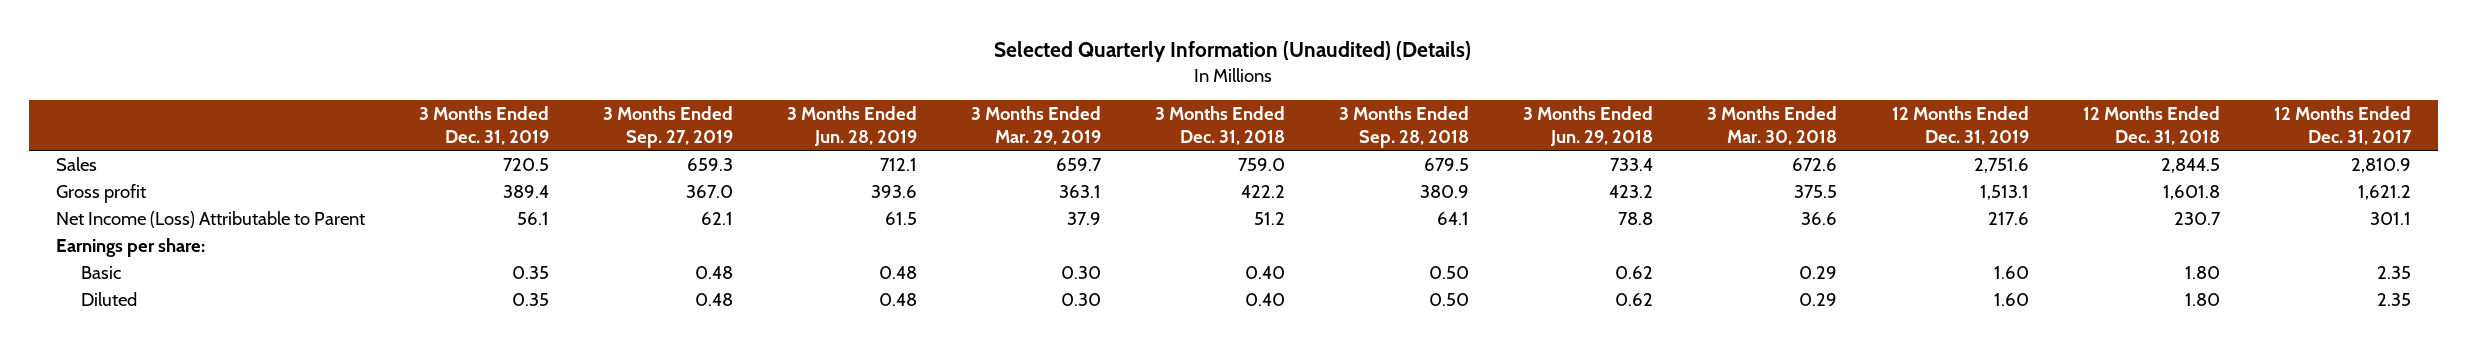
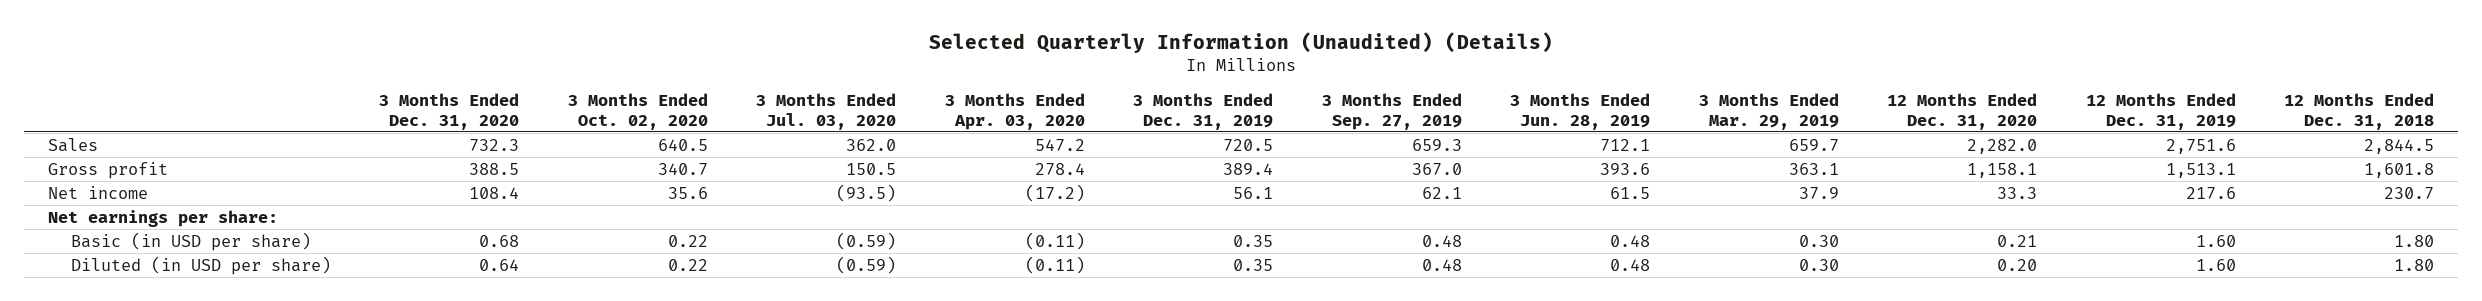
- | 3 Months Ended Dec. 31, 2019 | 3 Months Ended Sep. 27, 2019 | 3 Months Ended Jun. 28, 2019 | 3 Months Ended Mar. 29, 2019 | 3 Months Ended Dec. 31, 2018 | 3 Months Ended Sep. 28, 2018 | 3 Months Ended Jun. 29, 2018 | 3 Months Ended Mar. 30, 2018 | 12 Months Ended Dec. 31, 2019 | 12 Months Ended Dec. 31, 2018 | 12 Months Ended Dec. 31, 2017
+ | 3 Months Ended Dec. 31, 2020 | 3 Months Ended Oct. 02, 2020 | 3 Months Ended Jul. 03, 2020 | 3 Months Ended Apr. 03, 2020 | 3 Months Ended Dec. 31, 2019 | 3 Months Ended Sep. 27, 2019 | 3 Months Ended Jun. 28, 2019 | 3 Months Ended Mar. 29, 2019 | 12 Months Ended Dec. 31, 2020 | 12 Months Ended Dec. 31, 2019 | 12 Months Ended Dec. 31, 2018
- Net Income (Loss) Attributable to Parent | 56.1 | 62.1 | 61.5 | 37.9 | 51.2 | 64.1 | 78.8 | 36.6 | 217.6 | 230.7 | 301.1
- Earnings per share:
- Basic | 0.35 | 0.48 | 0.48 | 0.30 | 0.40 | 0.50 | 0.62 | 0.29 | 1.60 | 1.80 | 2.35
- Diluted | 0.35 | 0.48 | 0.48 | 0.30 | 0.40 | 0.50 | 0.62 | 0.29 | 1.60 | 1.80 | 2.35
+ Net income | 108.4 | 35.6 | (93.5) | (17.2) | 56.1 | 62.1 | 61.5 | 37.9 | 33.3 | 217.6 | 230.7
+ Net earnings per share:
+ Basic (in USD per share) | 0.68 | 0.22 | (0.59) | (0.11) | 0.35 | 0.48 | 0.48 | 0.30 | 0.21 | 1.60 | 1.80
+ Diluted (in USD per share) | 0.64 | 0.22 | (0.59) | (0.11) | 0.35 | 0.48 | 0.48 | 0.30 | 0.20 | 1.60 | 1.80

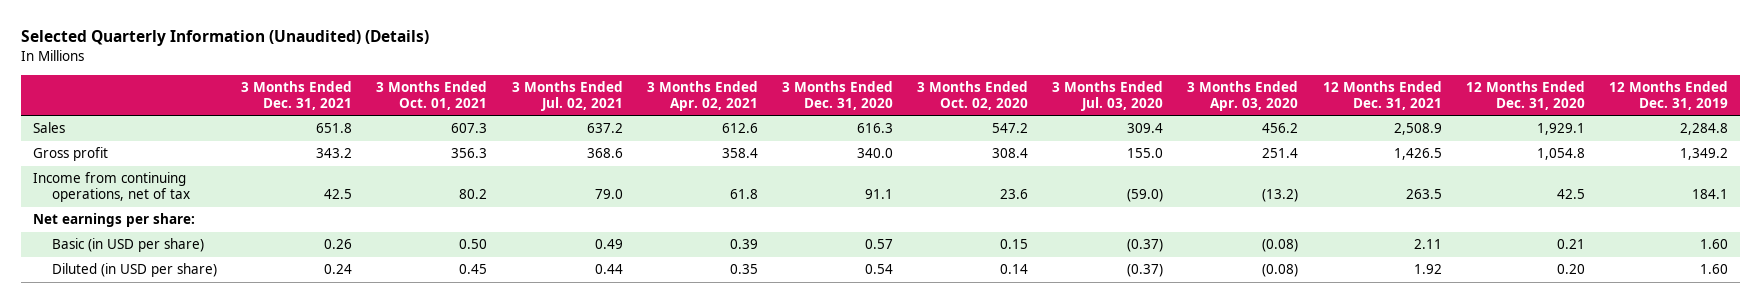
- | 3 Months Ended Dec. 31, 2020 | 3 Months Ended Oct. 02, 2020 | 3 Months Ended Jul. 03, 2020 | 3 Months Ended Apr. 03, 2020 | 3 Months Ended Dec. 31, 2019 | 3 Months Ended Sep. 27, 2019 | 3 Months Ended Jun. 28, 2019 | 3 Months Ended Mar. 29, 2019 | 12 Months Ended Dec. 31, 2020 | 12 Months Ended Dec. 31, 2019 | 12 Months Ended Dec. 31, 2018
+ | 3 Months Ended Dec. 31, 2021 | 3 Months Ended Oct. 01, 2021 | 3 Months Ended Jul. 02, 2021 | 3 Months Ended Apr. 02, 2021 | 3 Months Ended Dec. 31, 2020 | 3 Months Ended Oct. 02, 2020 | 3 Months Ended Jul. 03, 2020 | 3 Months Ended Apr. 03, 2020 | 12 Months Ended Dec. 31, 2021 | 12 Months Ended Dec. 31, 2020 | 12 Months Ended Dec. 31, 2019
- Sales | 732.3 | 640.5 | 362.0 | 547.2 | 720.5 | 659.3 | 712.1 | 659.7 | 2,282.0 | 2,751.6 | 2,844.5
- Gross profit | 388.5 | 340.7 | 150.5 | 278.4 | 389.4 | 367.0 | 393.6 | 363.1 | 1,158.1 | 1,513.1 | 1,601.8
- Net income | 108.4 | 35.6 | (93.5) | (17.2) | 56.1 | 62.1 | 61.5 | 37.9 | 33.3 | 217.6 | 230.7
+ Sales | 651.8 | 607.3 | 637.2 | 612.6 | 616.3 | 547.2 | 309.4 | 456.2 | 2,508.9 | 1,929.1 | 2,284.8
+ Gross profit | 343.2 | 356.3 | 368.6 | 358.4 | 340.0 | 308.4 | 155.0 | 251.4 | 1,426.5 | 1,054.8 | 1,349.2
+ Income from continuing operations, net of tax | 42.5 | 80.2 | 79.0 | 61.8 | 91.1 | 23.6 | (59.0) | (13.2) | 263.5 | 42.5 | 184.1
- Basic (in USD per share) | 0.68 | 0.22 | (0.59) | (0.11) | 0.35 | 0.48 | 0.48 | 0.30 | 0.21 | 1.60 | 1.80
- Diluted (in USD per share) | 0.64 | 0.22 | (0.59) | (0.11) | 0.35 | 0.48 | 0.48 | 0.30 | 0.20 | 1.60 | 1.80
+ Basic (in USD per share) | 0.26 | 0.50 | 0.49 | 0.39 | 0.57 | 0.15 | (0.37) | (0.08) | 2.11 | 0.21 | 1.60
+ Diluted (in USD per share) | 0.24 | 0.45 | 0.44 | 0.35 | 0.54 | 0.14 | (0.37) | (0.08) | 1.92 | 0.20 | 1.60

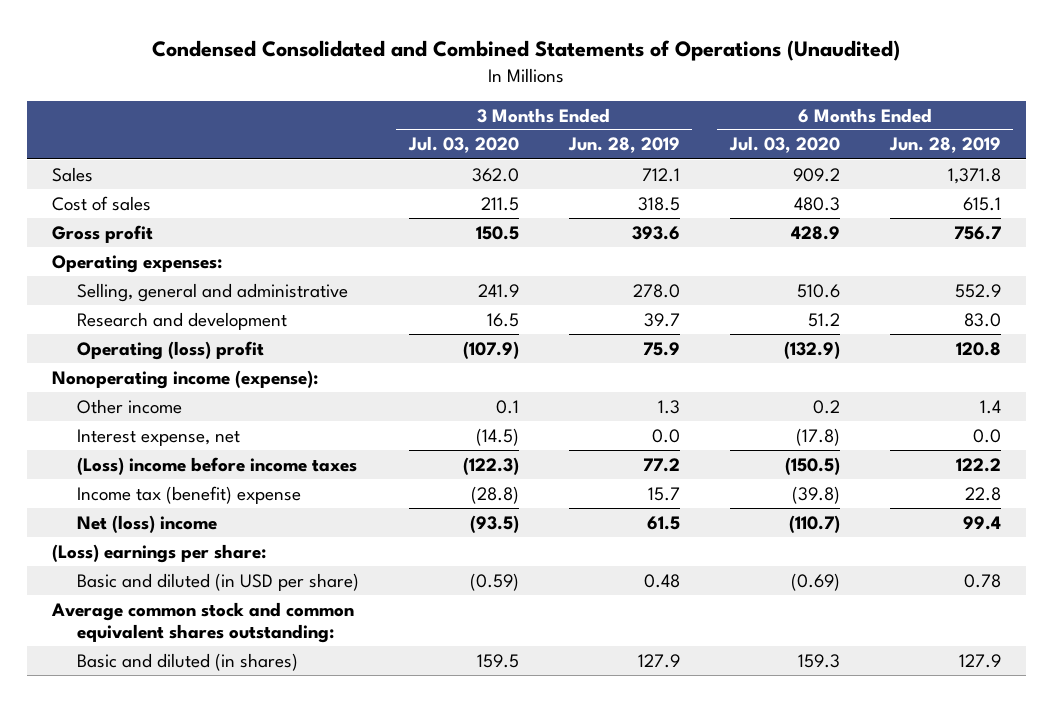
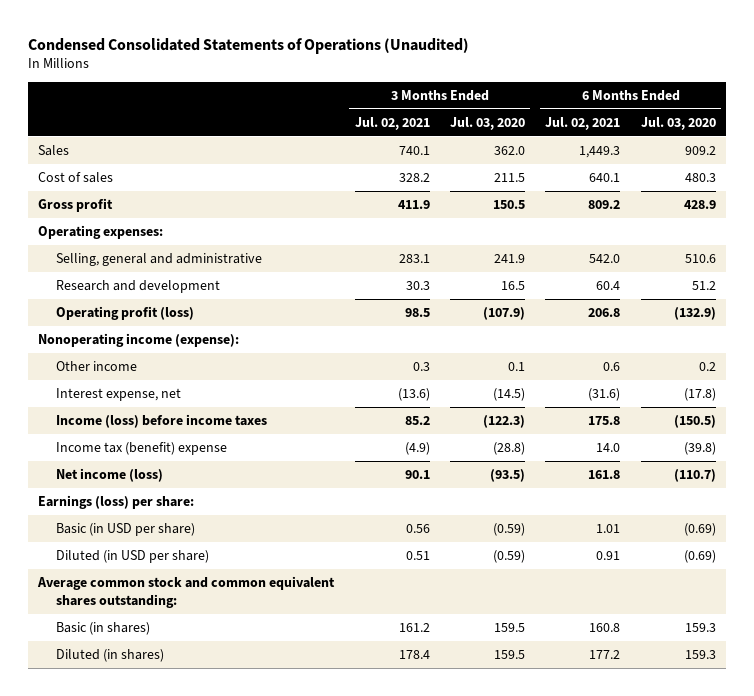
- Condensed Consolidated and Combined Statements of Operations (Unaudited)
+ Condensed Consolidated Statements of Operations (Unaudited)
- | 3 Months Ended Jul. 03, 2020 | 3 Months Ended Jun. 28, 2019 | 6 Months Ended Jul. 03, 2020 | 6 Months Ended Jun. 28, 2019
+ | 3 Months Ended Jul. 02, 2021 | 3 Months Ended Jul. 03, 2020 | 6 Months Ended Jul. 02, 2021 | 6 Months Ended Jul. 03, 2020
- Operating (loss) profit | (107.9) | 75.9 | (132.9) | 120.8
+ Operating profit (loss) | 98.5 | (107.9) | 206.8 | (132.9)
- (Loss) income before income taxes | (122.3) | 77.2 | (150.5) | 122.2
+ Income (loss) before income taxes | 85.2 | (122.3) | 175.8 | (150.5)
- Net (loss) income | (93.5) | 61.5 | (110.7) | 99.4
- (Loss) earnings per share:
- Basic and diluted (in USD per share) | (0.59) | 0.48 | (0.69) | 0.78
+ Net income (loss) | 90.1 | (93.5) | 161.8 | (110.7)
+ Earnings (loss) per share:
+ Basic (in USD per share) | 0.56 | (0.59) | 1.01 | (0.69)
+ Diluted (in USD per share) | 0.51 | (0.59) | 0.91 | (0.69)
- Basic and diluted (in shares) | 159.5 | 127.9 | 159.3 | 127.9
+ Basic (in shares) | 161.2 | 159.5 | 160.8 | 159.3
+ Diluted (in shares) | 178.4 | 159.5 | 177.2 | 159.3

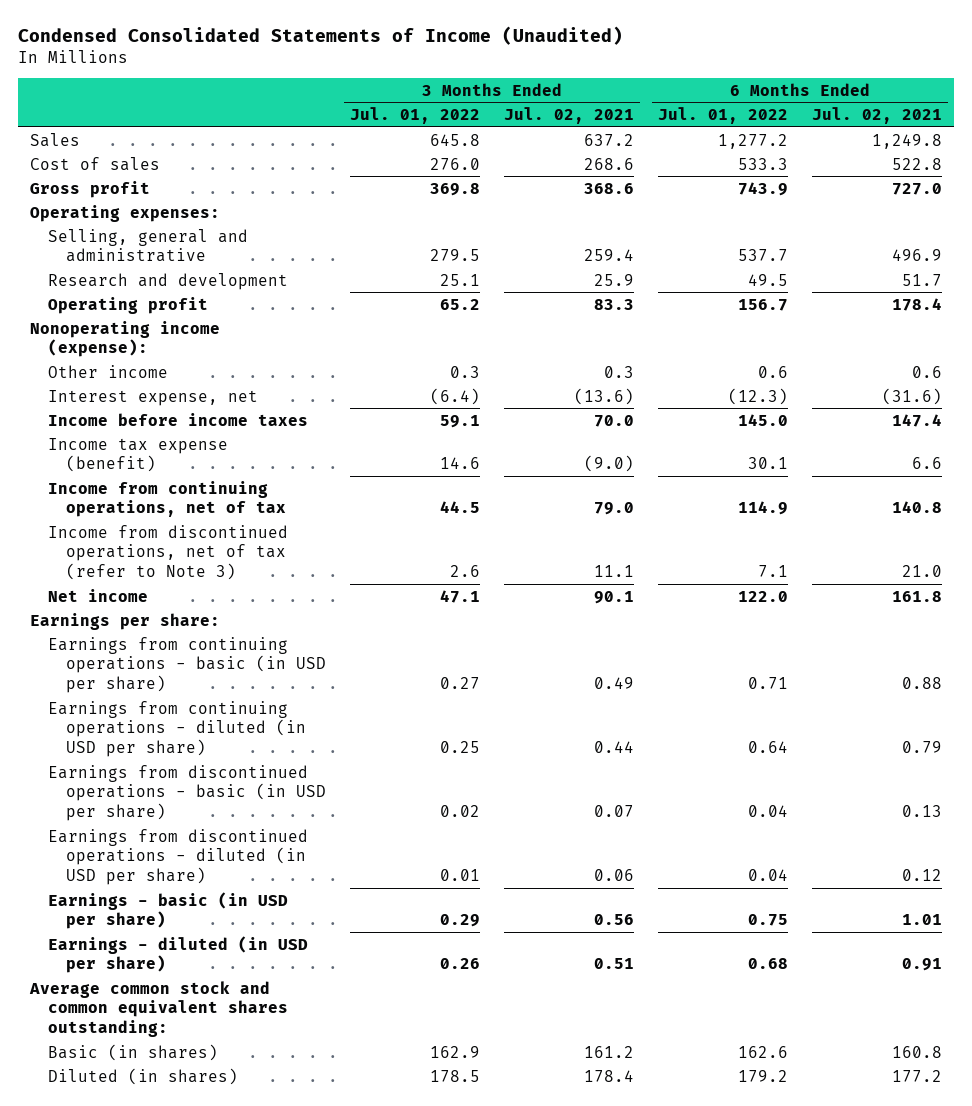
- Condensed Consolidated Statements of Operations (Unaudited)
+ Condensed Consolidated Statements of Income (Unaudited)
- | 3 Months Ended Jul. 02, 2021 | 3 Months Ended Jul. 03, 2020 | 6 Months Ended Jul. 02, 2021 | 6 Months Ended Jul. 03, 2020
+ | 3 Months Ended Jul. 01, 2022 | 3 Months Ended Jul. 02, 2021 | 6 Months Ended Jul. 01, 2022 | 6 Months Ended Jul. 02, 2021
- Sales | 740.1 | 362.0 | 1,449.3 | 909.2
- Cost of sales | 328.2 | 211.5 | 640.1 | 480.3
- Gross profit | 411.9 | 150.5 | 809.2 | 428.9
+ Sales | 645.8 | 637.2 | 1,277.2 | 1,249.8
+ Cost of sales | 276.0 | 268.6 | 533.3 | 522.8
+ Gross profit | 369.8 | 368.6 | 743.9 | 727.0
- Selling, general and administrative | 283.1 | 241.9 | 542.0 | 510.6
- Research and development | 30.3 | 16.5 | 60.4 | 51.2
- Operating profit (loss) | 98.5 | (107.9) | 206.8 | (132.9)
+ Selling, general and administrative | 279.5 | 259.4 | 537.7 | 496.9
+ Research and development | 25.1 | 25.9 | 49.5 | 51.7
+ Operating profit | 65.2 | 83.3 | 156.7 | 178.4
- Income (loss) before income taxes | 85.2 | (122.3) | 175.8 | (150.5)
- Income tax (benefit) expense | (4.9) | (28.8) | 14.0 | (39.8)
- Net income (loss) | 90.1 | (93.5) | 161.8 | (110.7)
- Earnings (loss) per share:
- Basic (in USD per share) | 0.56 | (0.59) | 1.01 | (0.69)
- Diluted (in USD per share) | 0.51 | (0.59) | 0.91 | (0.69)
+ Income before income taxes | 59.1 | 70.0 | 145.0 | 147.4
+ Income tax expense (benefit) | 14.6 | (9.0) | 30.1 | 6.6
+ Income from continuing operations, net of tax | 44.5 | 79.0 | 114.9 | 140.8
+ Income from discontinued operations, net of tax (refer to Note 3) | 2.6 | 11.1 | 7.1 | 21.0
+ Net income | 47.1 | 90.1 | 122.0 | 161.8
+ Earnings per share:
+ Earnings from continuing operations - basic (in USD per share) | 0.27 | 0.49 | 0.71 | 0.88
+ Earnings from continuing operations - diluted (in USD per share) | 0.25 | 0.44 | 0.64 | 0.79
+ Earnings from discontinued operations - basic (in USD per share) | 0.02 | 0.07 | 0.04 | 0.13
+ Earnings from discontinued operations - diluted (in USD per share) | 0.01 | 0.06 | 0.04 | 0.12
+ Earnings - basic (in USD per share) | 0.29 | 0.56 | 0.75 | 1.01
+ Earnings - diluted (in USD per share) | 0.26 | 0.51 | 0.68 | 0.91

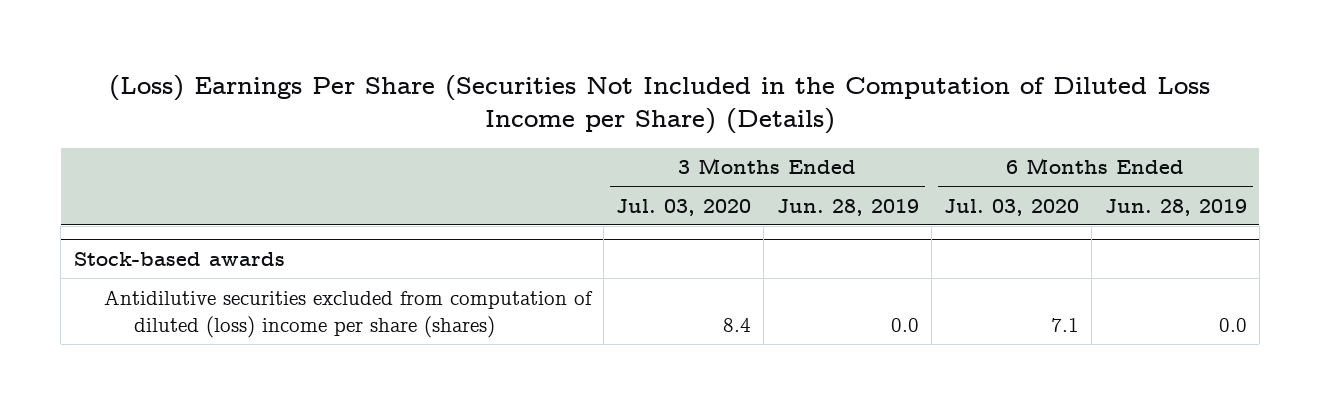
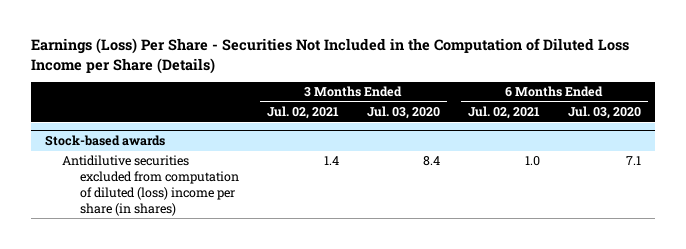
- (Loss) Earnings Per Share (Securities Not Included in the Computation of Diluted Loss Income per Share) (Details)
+ Earnings (Loss) Per Share - Securities Not Included in the Computation of Diluted Loss Income per Share (Details)
- | 3 Months Ended Jul. 03, 2020 | 3 Months Ended Jun. 28, 2019 | 6 Months Ended Jul. 03, 2020 | 6 Months Ended Jun. 28, 2019
+ | 3 Months Ended Jul. 02, 2021 | 3 Months Ended Jul. 03, 2020 | 6 Months Ended Jul. 02, 2021 | 6 Months Ended Jul. 03, 2020
@ Stock-based awards
- Antidilutive securities excluded from computation of diluted (loss) income per share (shares) | 8.4 | 0.0 | 7.1 | 0.0
+ Antidilutive securities excluded from computation of diluted (loss) income per share (in shares) | 1.4 | 8.4 | 1.0 | 7.1

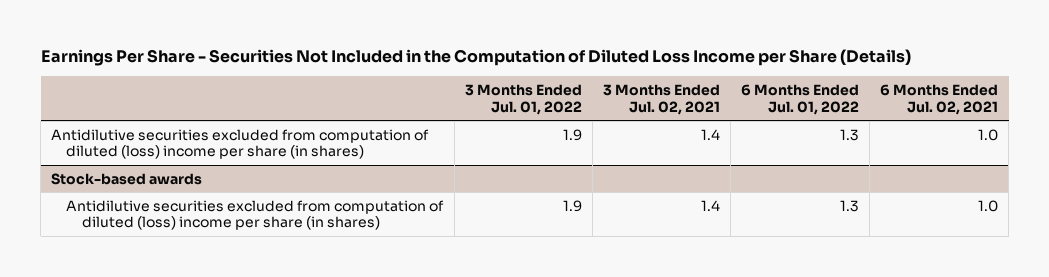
- Earnings (Loss) Per Share - Securities Not Included in the Computation of Diluted Loss Income per Share (Details)
+ Earnings Per Share - Securities Not Included in the Computation of Diluted Loss Income per Share (Details)
- | 3 Months Ended Jul. 02, 2021 | 3 Months Ended Jul. 03, 2020 | 6 Months Ended Jul. 02, 2021 | 6 Months Ended Jul. 03, 2020
+ | 3 Months Ended Jul. 01, 2022 | 3 Months Ended Jul. 02, 2021 | 6 Months Ended Jul. 01, 2022 | 6 Months Ended Jul. 02, 2021
+ Antidilutive securities excluded from computation of diluted (loss) income per share (in shares) | 1.9 | 1.4 | 1.3 | 1.0

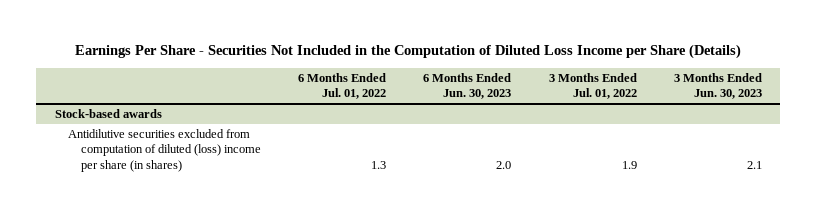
- | 3 Months Ended Jul. 01, 2022 | 3 Months Ended Jul. 02, 2021 | 6 Months Ended Jul. 01, 2022 | 6 Months Ended Jul. 02, 2021
+ | 6 Months Ended Jul. 01, 2022 | 6 Months Ended Jun. 30, 2023 | 3 Months Ended Jul. 01, 2022 | 3 Months Ended Jun. 30, 2023
- Antidilutive securities excluded from computation of diluted (loss) income per share (in shares) | 1.9 | 1.4 | 1.3 | 1.0

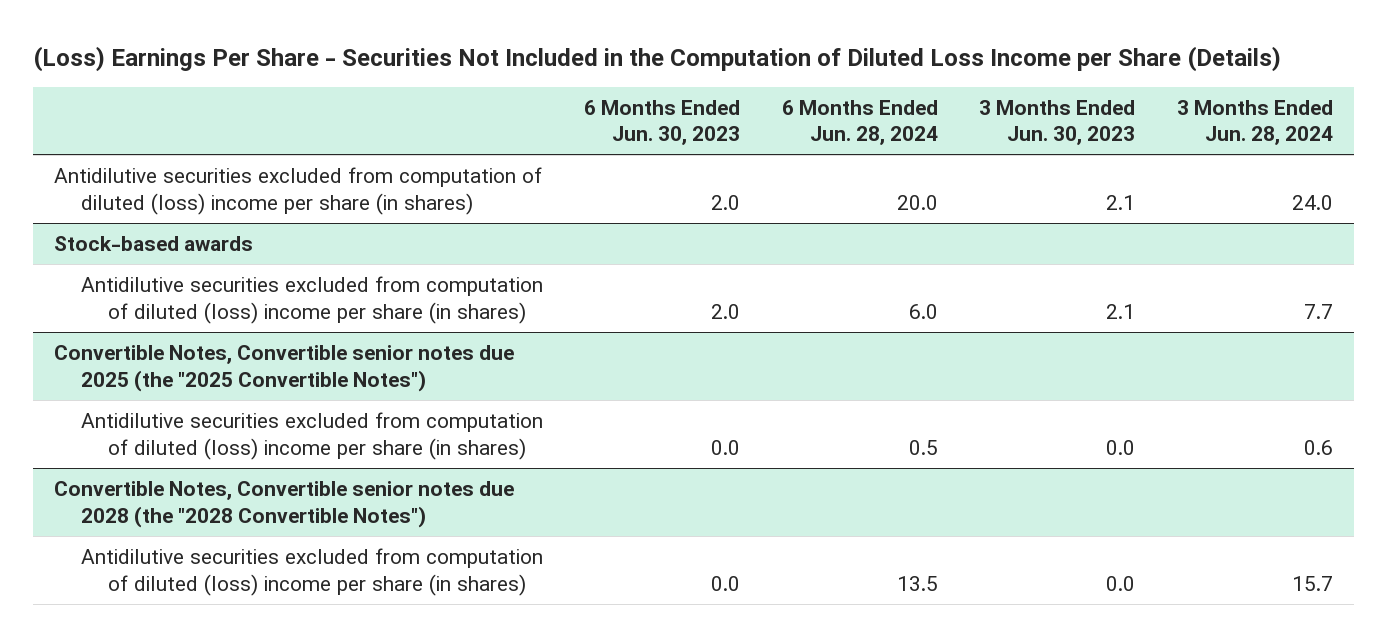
- Earnings Per Share - Securities Not Included in the Computation of Diluted Loss Income per Share (Details)
+ (Loss) Earnings Per Share - Securities Not Included in the Computation of Diluted Loss Income per Share (Details)
- | 6 Months Ended Jul. 01, 2022 | 6 Months Ended Jun. 30, 2023 | 3 Months Ended Jul. 01, 2022 | 3 Months Ended Jun. 30, 2023
+ | 6 Months Ended Jun. 30, 2023 | 6 Months Ended Jun. 28, 2024 | 3 Months Ended Jun. 30, 2023 | 3 Months Ended Jun. 28, 2024
+ Antidilutive securities excluded from computation of diluted (loss) income per share (in shares) | 2.0 | 20.0 | 2.1 | 24.0
+ Convertible Notes, Convertible senior notes due 2025 (the "2025 Convertible Notes")
+ Antidilutive securities excluded from computation of diluted (loss) income per share (in shares) | 0.0 | 0.5 | 0.0 | 0.6
+ Convertible Notes, Convertible senior notes due 2028 (the "2028 Convertible Notes")
+ Antidilutive securities excluded from computation of diluted (loss) income per share (in shares) | 0.0 | 13.5 | 0.0 | 15.7

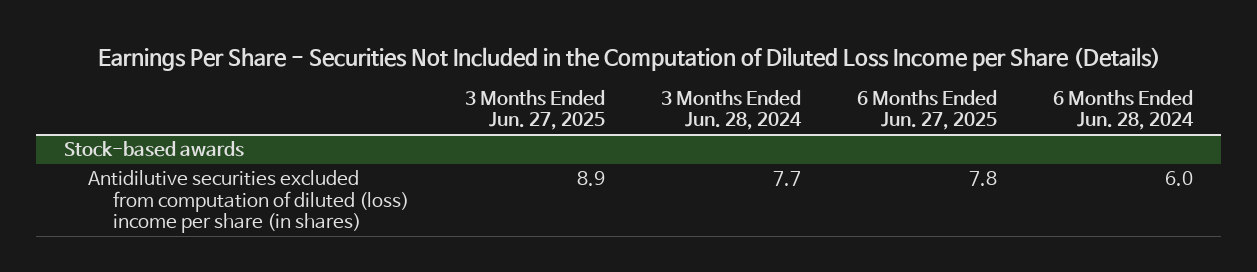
- (Loss) Earnings Per Share - Securities Not Included in the Computation of Diluted Loss Income per Share (Details)
+ Earnings Per Share - Securities Not Included in the Computation of Diluted Loss Income per Share (Details)
- | 6 Months Ended Jun. 30, 2023 | 6 Months Ended Jun. 28, 2024 | 3 Months Ended Jun. 30, 2023 | 3 Months Ended Jun. 28, 2024
+ | 3 Months Ended Jun. 27, 2025 | 3 Months Ended Jun. 28, 2024 | 6 Months Ended Jun. 27, 2025 | 6 Months Ended Jun. 28, 2024
- Antidilutive securities excluded from computation of diluted (loss) income per share (in shares) | 2.0 | 20.0 | 2.1 | 24.0
- Convertible Notes, Convertible senior notes due 2025 (the "2025 Convertible Notes")
- Antidilutive securities excluded from computation of diluted (loss) income per share (in shares) | 0.0 | 0.5 | 0.0 | 0.6
- Convertible Notes, Convertible senior notes due 2028 (the "2028 Convertible Notes")
- Antidilutive securities excluded from computation of diluted (loss) income per share (in shares) | 0.0 | 13.5 | 0.0 | 15.7

